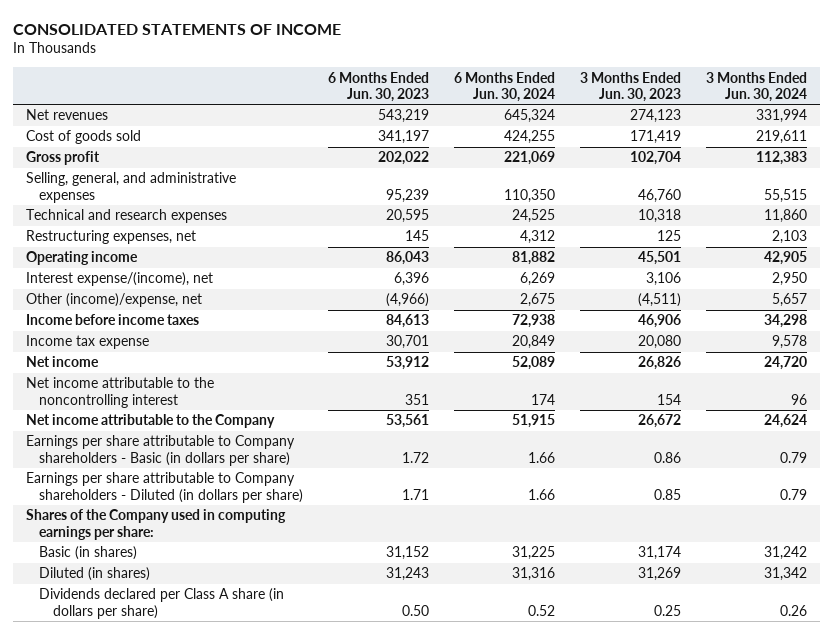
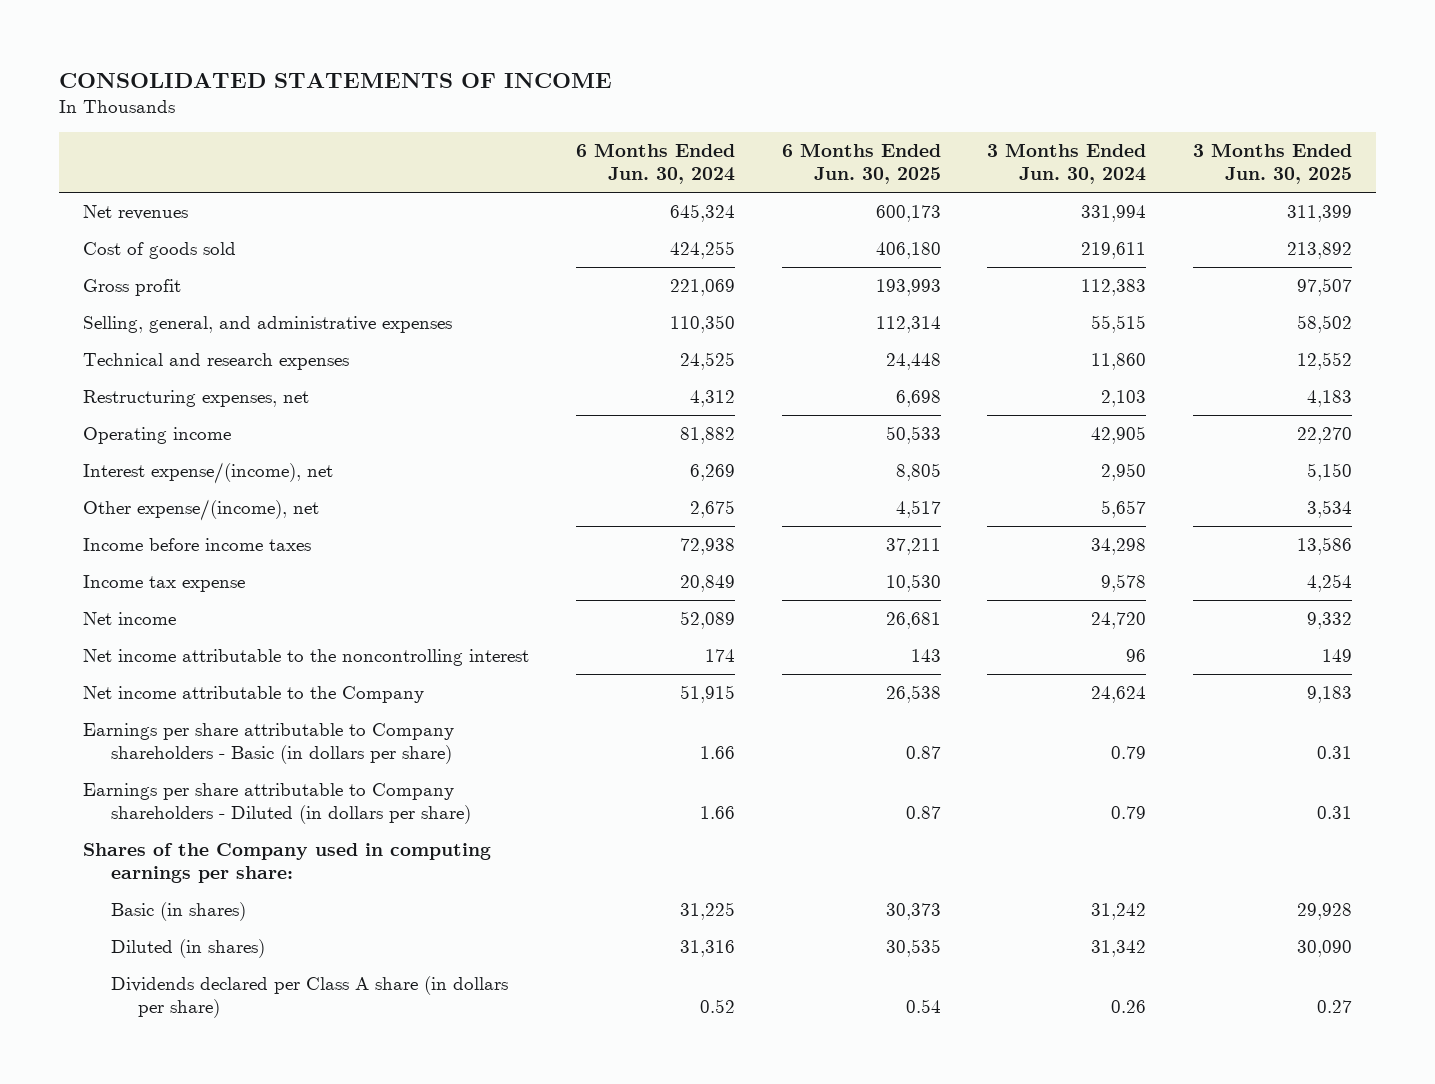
- | 6 Months Ended Jun. 30, 2023 | 6 Months Ended Jun. 30, 2024 | 3 Months Ended Jun. 30, 2023 | 3 Months Ended Jun. 30, 2024
+ | 6 Months Ended Jun. 30, 2024 | 6 Months Ended Jun. 30, 2025 | 3 Months Ended Jun. 30, 2024 | 3 Months Ended Jun. 30, 2025
- Other (income)/expense, net | (4,966) | 2,675 | (4,511) | 5,657
+ Other expense/(income), net | 2,675 | 4,517 | 5,657 | 3,534

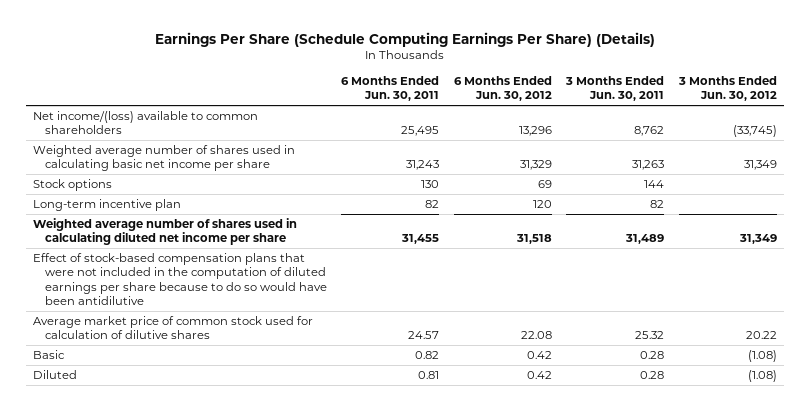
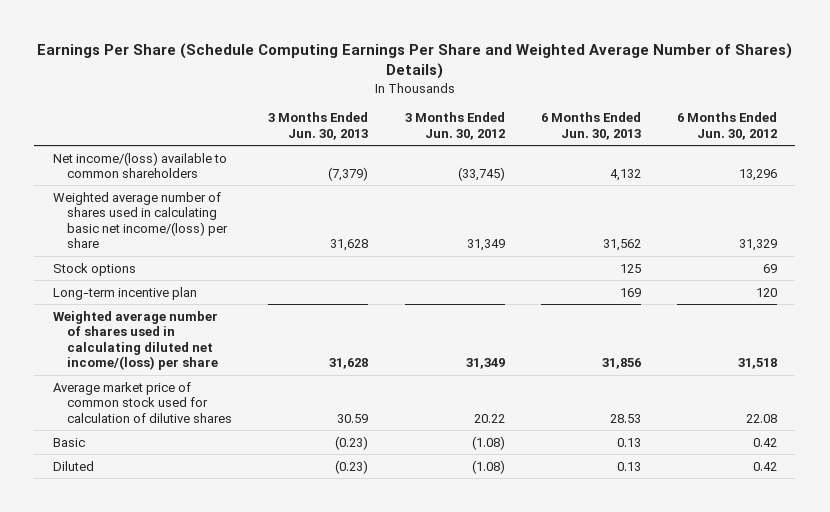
- Earnings Per Share (Schedule Computing Earnings Per Share) (Details)
+ Earnings Per Share (Schedule Computing Earnings Per Share and Weighted Average Number of Shares) Details)
- | 6 Months Ended Jun. 30, 2011 | 6 Months Ended Jun. 30, 2012 | 3 Months Ended Jun. 30, 2011 | 3 Months Ended Jun. 30, 2012
+ | 3 Months Ended Jun. 30, 2013 | 3 Months Ended Jun. 30, 2012 | 6 Months Ended Jun. 30, 2013 | 6 Months Ended Jun. 30, 2012
- Weighted average number of shares used in calculating basic net income per share | 31,243 | 31,329 | 31,263 | 31,349
+ Weighted average number of shares used in calculating basic net income/(loss) per share | 31,628 | 31,349 | 31,562 | 31,329
- Weighted average number of shares used in calculating diluted net income per share | 31,455 | 31,518 | 31,489 | 31,349
- Effect of stock-based compensation plans that were not included in the computation of diluted earnings per share because to do so would have been antidilutive
+ Weighted average number of shares used in calculating diluted net income/(loss) per share | 31,628 | 31,349 | 31,856 | 31,518

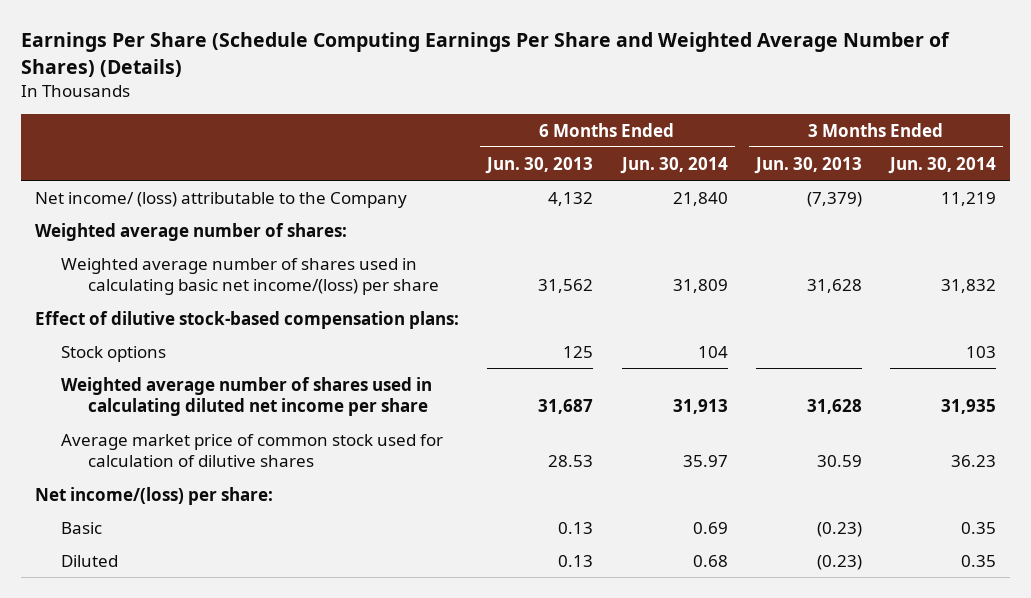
- Earnings Per Share (Schedule Computing Earnings Per Share and Weighted Average Number of Shares) Details)
+ Earnings Per Share (Schedule Computing Earnings Per Share and Weighted Average Number of Shares) (Details)
- | 3 Months Ended Jun. 30, 2013 | 3 Months Ended Jun. 30, 2012 | 6 Months Ended Jun. 30, 2013 | 6 Months Ended Jun. 30, 2012
+ | 6 Months Ended Jun. 30, 2013 | 6 Months Ended Jun. 30, 2014 | 3 Months Ended Jun. 30, 2013 | 3 Months Ended Jun. 30, 2014
- Net income/(loss) available to common shareholders | (7,379) | (33,745) | 4,132 | 13,296
+ Net income/ (loss) attributable to the Company | 4,132 | 21,840 | (7,379) | 11,219
+ Weighted average number of shares:
+ Effect of dilutive stock-based compensation plans:
- Long-term incentive plan | | | 169 | 120
- Weighted average number of shares used in calculating diluted net income/(loss) per share | 31,628 | 31,349 | 31,856 | 31,518
+ Weighted average number of shares used in calculating diluted net income per share | 31,687 | 31,913 | 31,628 | 31,935
+ Net income/(loss) per share:

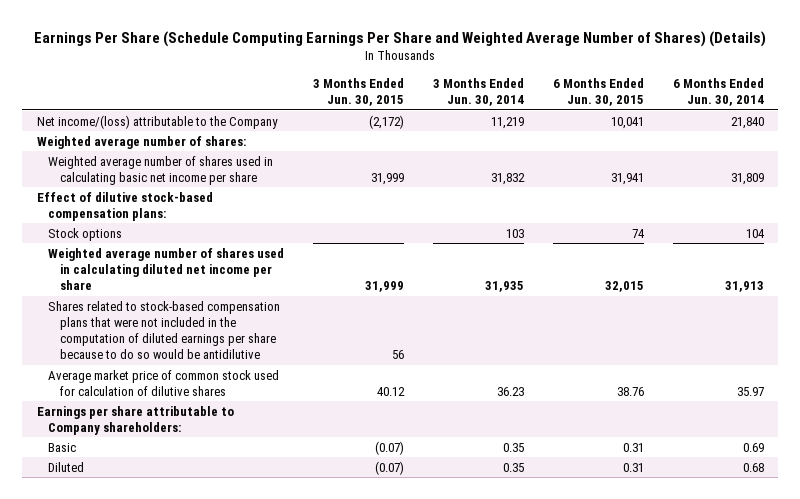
- | 6 Months Ended Jun. 30, 2013 | 6 Months Ended Jun. 30, 2014 | 3 Months Ended Jun. 30, 2013 | 3 Months Ended Jun. 30, 2014
+ | 3 Months Ended Jun. 30, 2015 | 3 Months Ended Jun. 30, 2014 | 6 Months Ended Jun. 30, 2015 | 6 Months Ended Jun. 30, 2014
- Net income/ (loss) attributable to the Company | 4,132 | 21,840 | (7,379) | 11,219
+ Net income/(loss) attributable to the Company | (2,172) | 11,219 | 10,041 | 21,840
- Weighted average number of shares used in calculating basic net income/(loss) per share | 31,562 | 31,809 | 31,628 | 31,832
+ Weighted average number of shares used in calculating basic net income per share | 31,999 | 31,832 | 31,941 | 31,809
+ Shares related to stock-based compensation plans that were not included in the computation of diluted earnings per share because to do so would be antidilutive | 56 | | |
- Net income/(loss) per share:
+ Earnings per share attributable to Company shareholders:

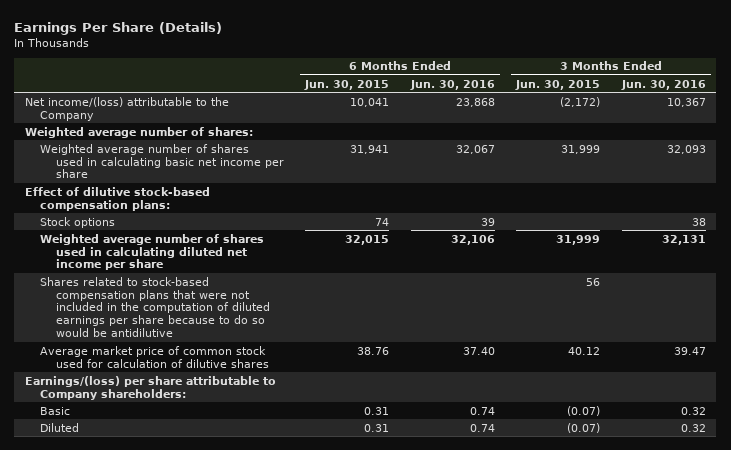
- Earnings Per Share (Schedule Computing Earnings Per Share and Weighted Average Number of Shares) (Details)
+ Earnings Per Share (Details)
- | 3 Months Ended Jun. 30, 2015 | 3 Months Ended Jun. 30, 2014 | 6 Months Ended Jun. 30, 2015 | 6 Months Ended Jun. 30, 2014
+ | 6 Months Ended Jun. 30, 2015 | 6 Months Ended Jun. 30, 2016 | 3 Months Ended Jun. 30, 2015 | 3 Months Ended Jun. 30, 2016
- Earnings per share attributable to Company shareholders:
+ Earnings/(loss) per share attributable to Company shareholders:

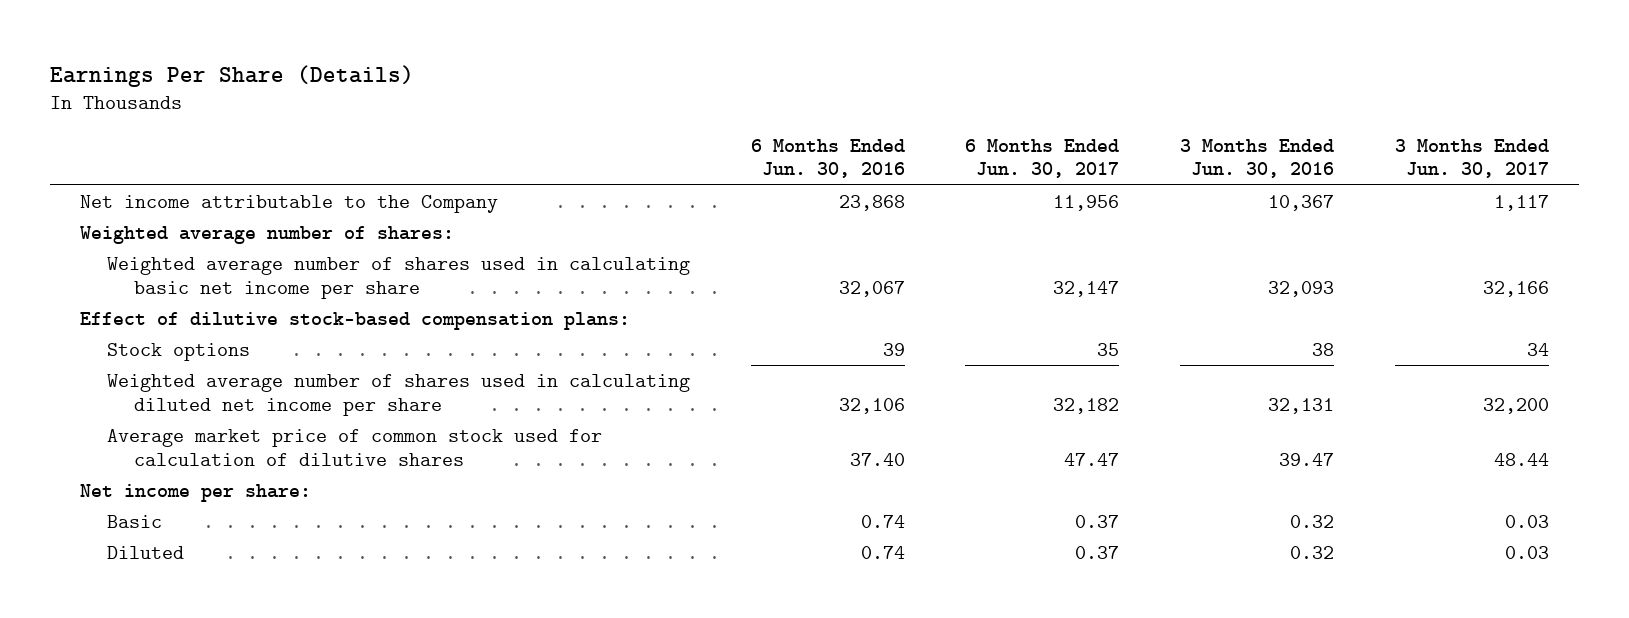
- | 6 Months Ended Jun. 30, 2015 | 6 Months Ended Jun. 30, 2016 | 3 Months Ended Jun. 30, 2015 | 3 Months Ended Jun. 30, 2016
+ | 6 Months Ended Jun. 30, 2016 | 6 Months Ended Jun. 30, 2017 | 3 Months Ended Jun. 30, 2016 | 3 Months Ended Jun. 30, 2017
- Net income/(loss) attributable to the Company | 10,041 | 23,868 | (2,172) | 10,367
+ Net income attributable to the Company | 23,868 | 11,956 | 10,367 | 1,117
- Shares related to stock-based compensation plans that were not included in the computation of diluted earnings per share because to do so would be antidilutive | | | 56 |
- Earnings/(loss) per share attributable to Company shareholders:
+ Net income per share:

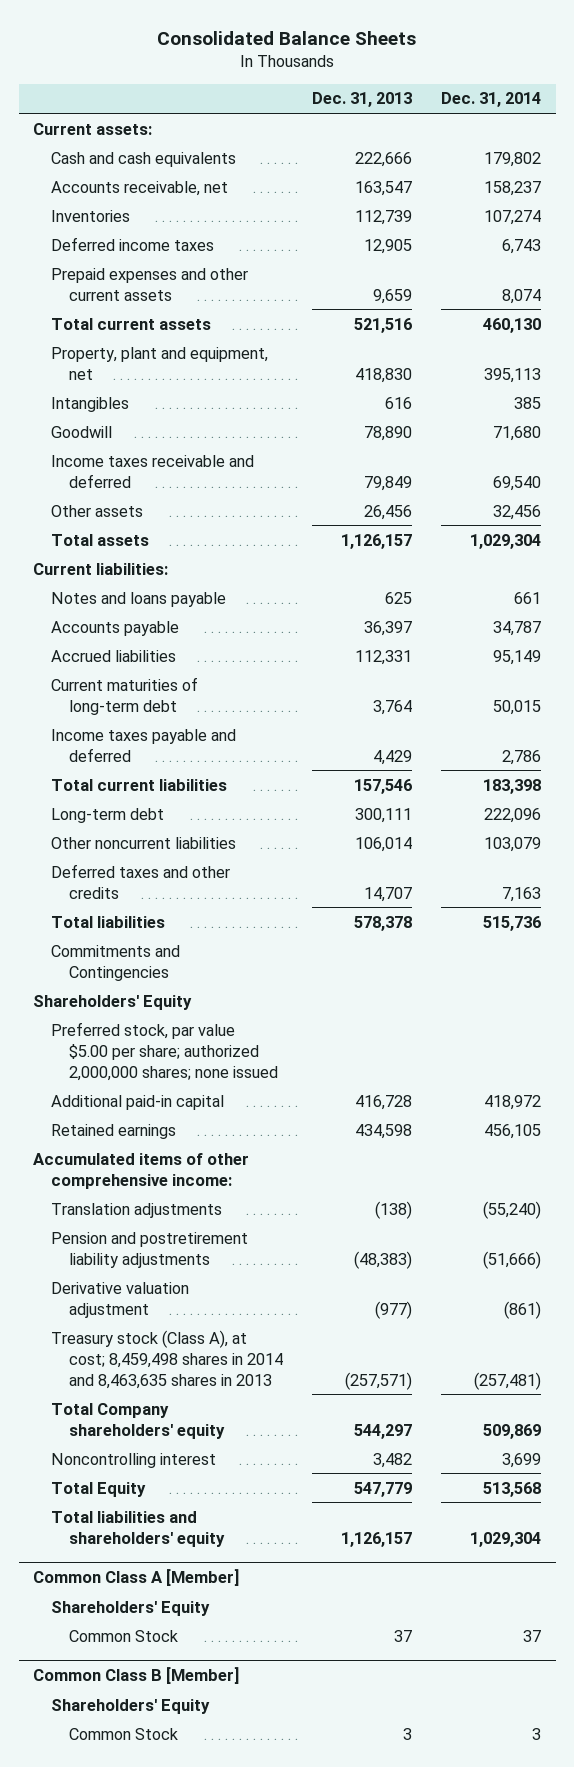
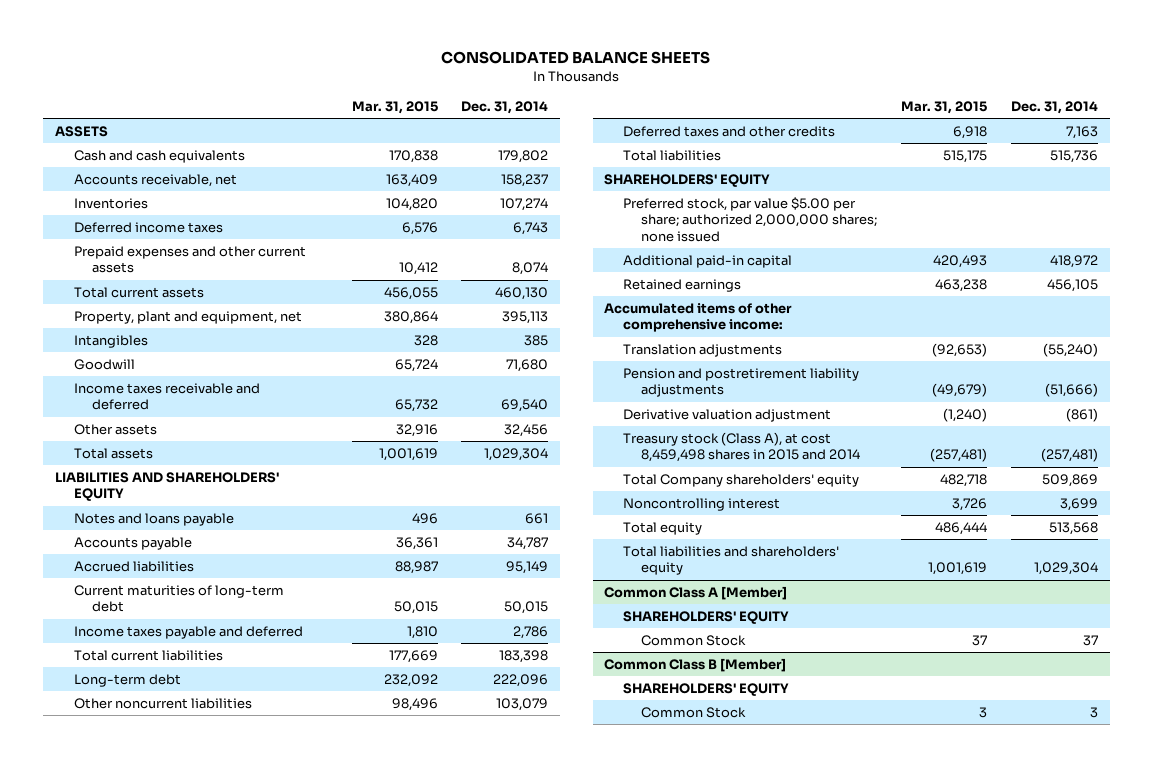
- Consolidated Balance Sheets
+ CONSOLIDATED BALANCE SHEETS
- | Dec. 31, 2013 | Dec. 31, 2014
+ | Mar. 31, 2015 | Dec. 31, 2014
- Current assets:
+ ASSETS
- Current liabilities:
+ LIABILITIES AND SHAREHOLDERS' EQUITY
- Commitments and Contingencies
- Shareholders' Equity
+ SHAREHOLDERS' EQUITY
- Treasury stock (Class A), at cost; 8,459,498 shares in 2014 and 8,463,635 shares in 2013 | (257,571) | (257,481)
+ Treasury stock (Class A), at cost 8,459,498 shares in 2015 and 2014 | (257,481) | (257,481)
- Total Equity | 547,779 | 513,568
+ Total equity | 486,444 | 513,568
@ Common Class A [Member]
- Shareholders' Equity
+ SHAREHOLDERS' EQUITY
@ Common Class B [Member]
- Shareholders' Equity
+ SHAREHOLDERS' EQUITY

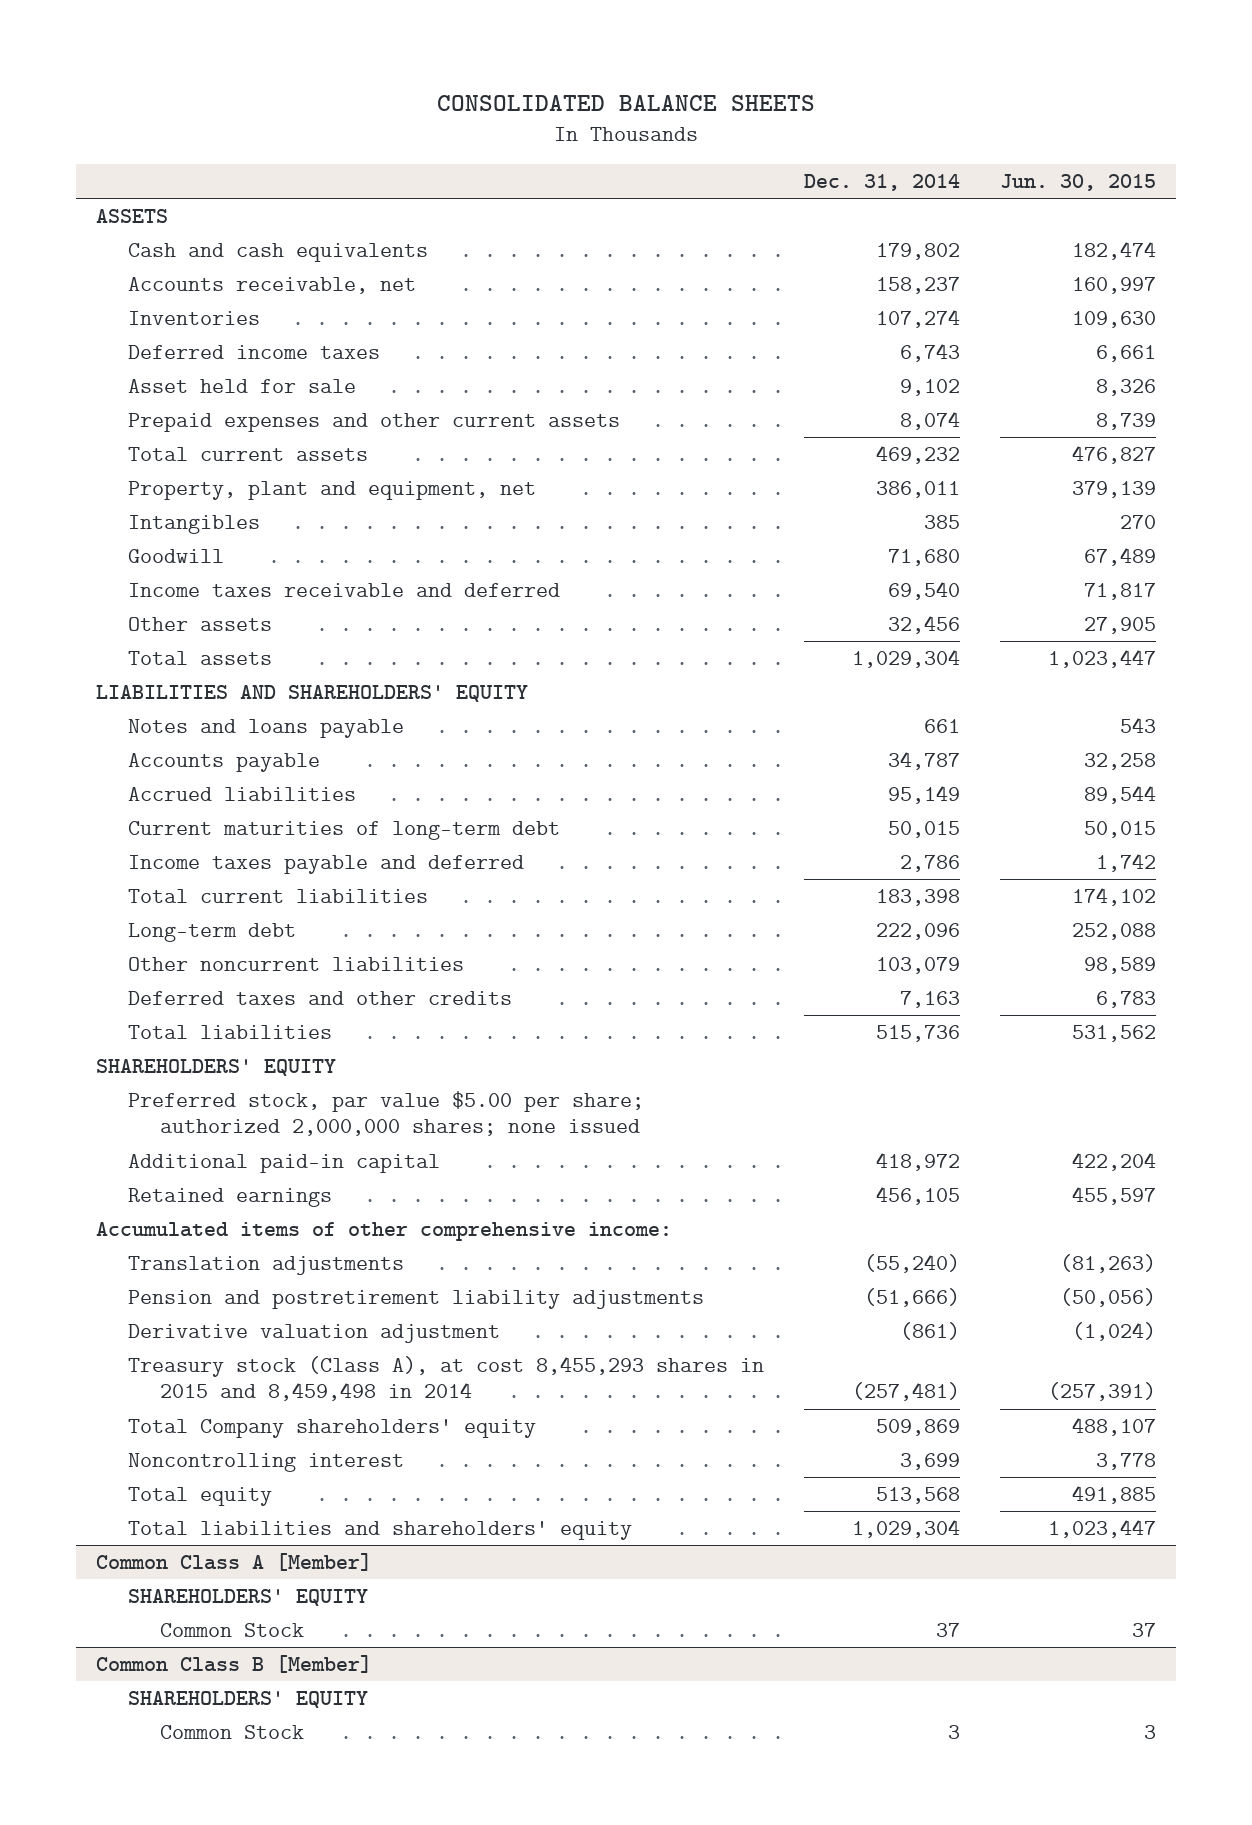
- | Mar. 31, 2015 | Dec. 31, 2014
+ | Dec. 31, 2014 | Jun. 30, 2015
+ Asset held for sale | 9,102 | 8,326
- Total current assets | 456,055 | 460,130
- Property, plant and equipment, net | 380,864 | 395,113
+ Total current assets | 469,232 | 476,827
+ Property, plant and equipment, net | 386,011 | 379,139
- Treasury stock (Class A), at cost 8,459,498 shares in 2015 and 2014 | (257,481) | (257,481)
+ Treasury stock (Class A), at cost 8,455,293 shares in 2015 and 8,459,498 in 2014 | (257,481) | (257,391)

